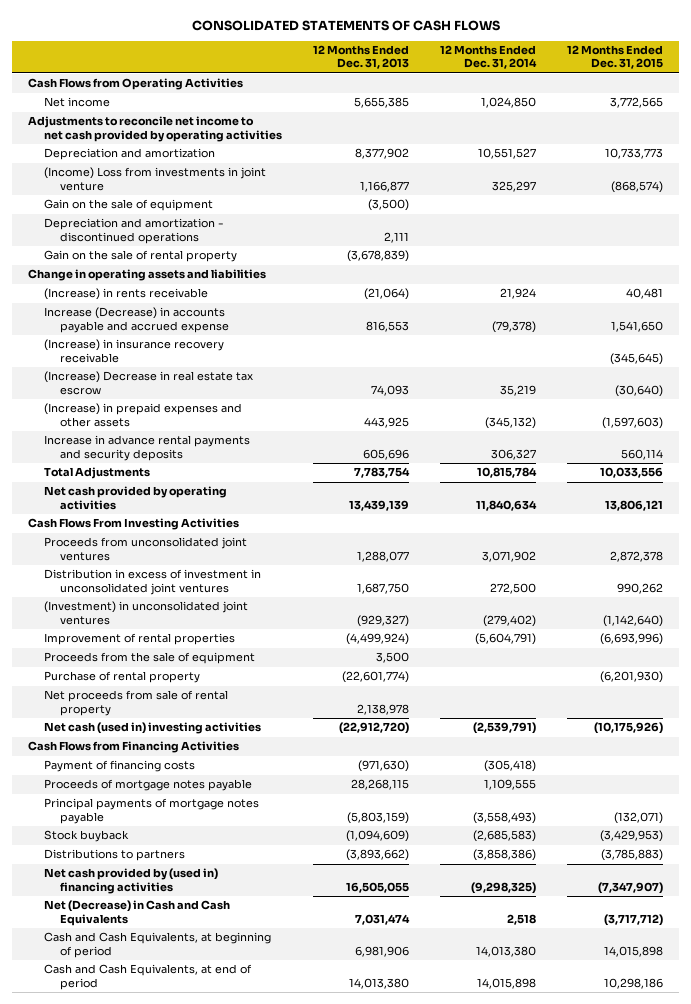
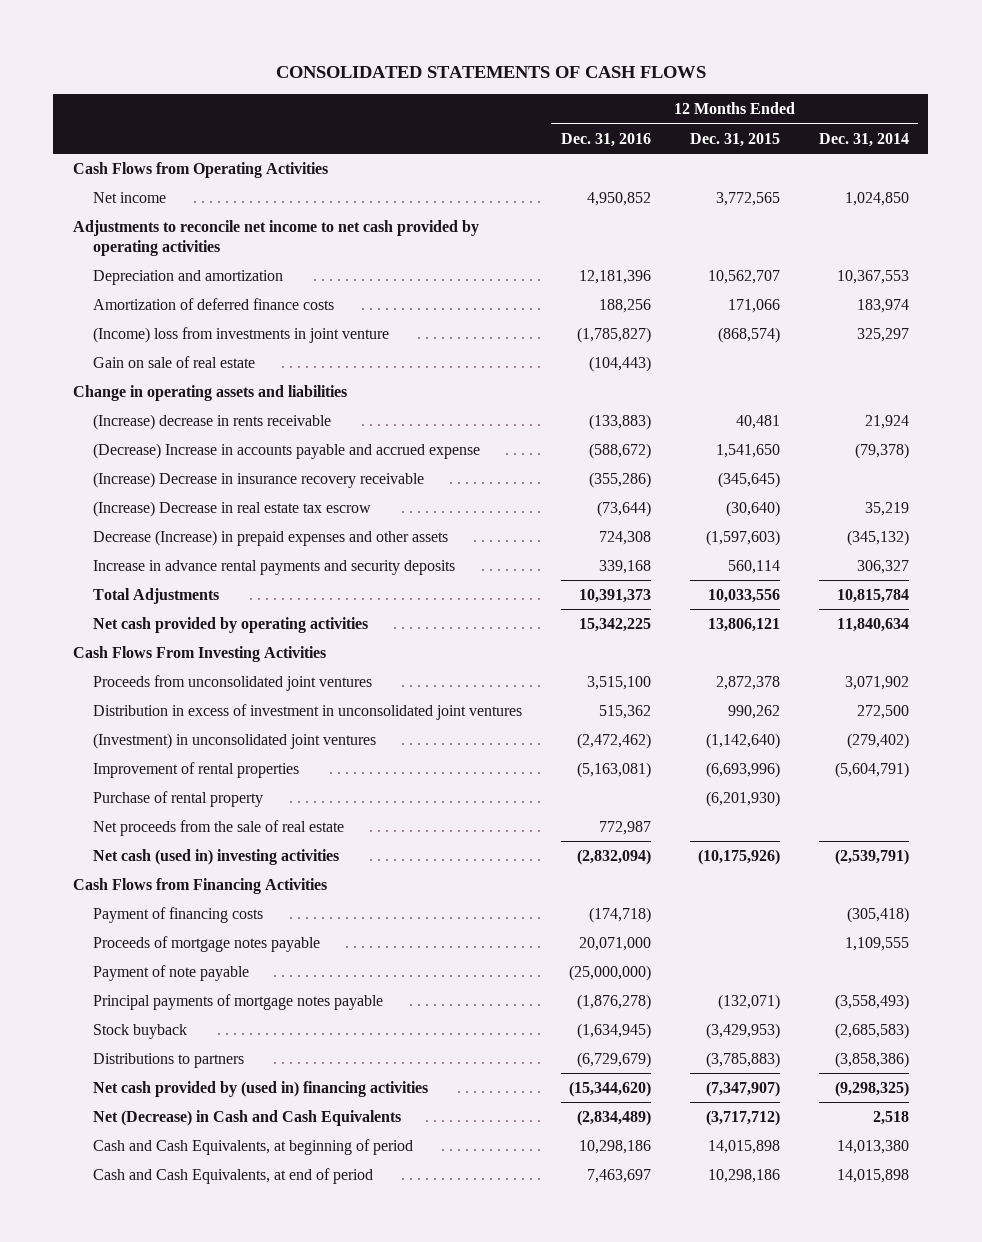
- | 12 Months Ended Dec. 31, 2013 | 12 Months Ended Dec. 31, 2014 | 12 Months Ended Dec. 31, 2015
+ | 12 Months Ended Dec. 31, 2016 | 12 Months Ended Dec. 31, 2015 | 12 Months Ended Dec. 31, 2014
- Depreciation and amortization | 8,377,902 | 10,551,527 | 10,733,773
- (Income) Loss from investments in joint venture | 1,166,877 | 325,297 | (868,574)
- Gain on the sale of equipment | (3,500) | |
- Depreciation and amortization - discontinued operations | 2,111 | |
- Gain on the sale of rental property | (3,678,839) | |
+ Depreciation and amortization | 12,181,396 | 10,562,707 | 10,367,553
+ Amortization of deferred finance costs | 188,256 | 171,066 | 183,974
+ (Income) loss from investments in joint venture | (1,785,827) | (868,574) | 325,297
+ Gain on sale of real estate | (104,443) | |
- (Increase) in rents receivable | (21,064) | 21,924 | 40,481
- Increase (Decrease) in accounts payable and accrued expense | 816,553 | (79,378) | 1,541,650
- (Increase) in insurance recovery receivable | | | (345,645)
+ (Increase) decrease in rents receivable | (133,883) | 40,481 | 21,924
+ (Decrease) Increase in accounts payable and accrued expense | (588,672) | 1,541,650 | (79,378)
+ (Increase) Decrease in insurance recovery receivable | (355,286) | (345,645) |
- (Increase) in prepaid expenses and other assets | 443,925 | (345,132) | (1,597,603)
+ Decrease (Increase) in prepaid expenses and other assets | 724,308 | (1,597,603) | (345,132)
- Proceeds from the sale of equipment | 3,500 | |
- Net proceeds from sale of rental property | 2,138,978 | |
+ Net proceeds from the sale of real estate | 772,987 | |
+ Payment of note payable | (25,000,000) | |

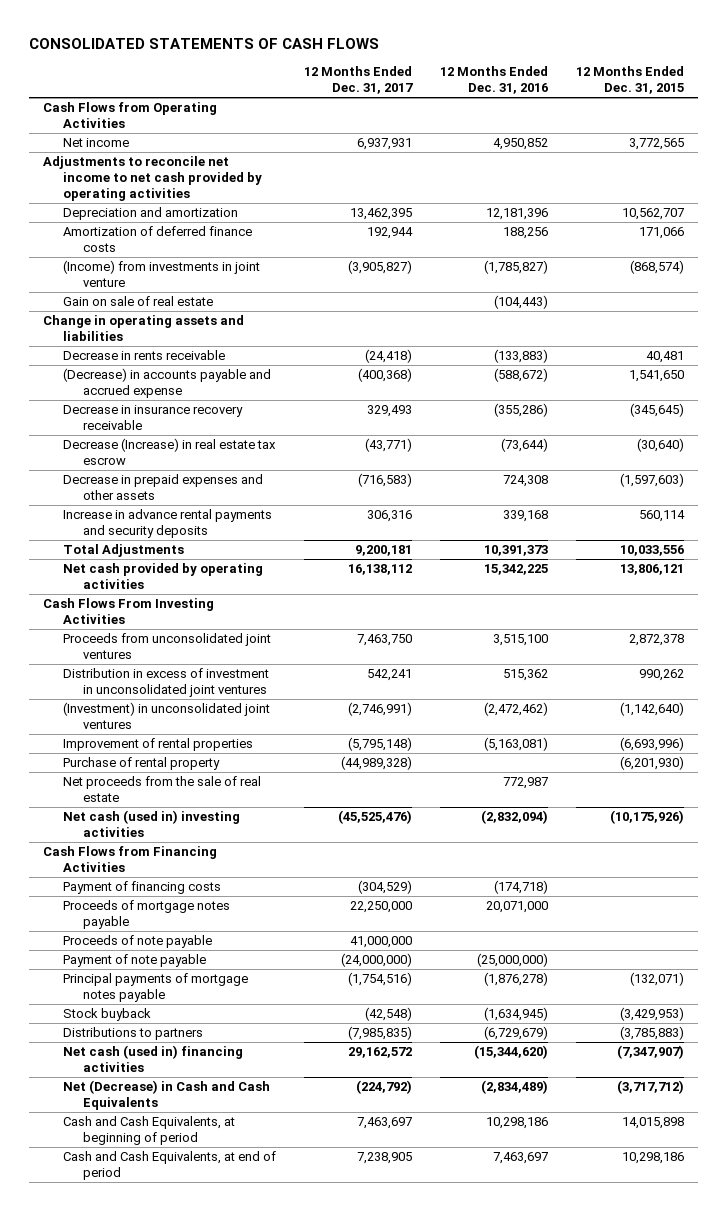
- | 12 Months Ended Dec. 31, 2016 | 12 Months Ended Dec. 31, 2015 | 12 Months Ended Dec. 31, 2014
+ | 12 Months Ended Dec. 31, 2017 | 12 Months Ended Dec. 31, 2016 | 12 Months Ended Dec. 31, 2015
- (Income) loss from investments in joint venture | (1,785,827) | (868,574) | 325,297
+ (Income) from investments in joint venture | (3,905,827) | (1,785,827) | (868,574)
- (Increase) decrease in rents receivable | (133,883) | 40,481 | 21,924
- (Decrease) Increase in accounts payable and accrued expense | (588,672) | 1,541,650 | (79,378)
- (Increase) Decrease in insurance recovery receivable | (355,286) | (345,645) |
- (Increase) Decrease in real estate tax escrow | (73,644) | (30,640) | 35,219
- Decrease (Increase) in prepaid expenses and other assets | 724,308 | (1,597,603) | (345,132)
+ Decrease in rents receivable | (24,418) | (133,883) | 40,481
+ (Decrease) in accounts payable and accrued expense | (400,368) | (588,672) | 1,541,650
+ Decrease in insurance recovery receivable | 329,493 | (355,286) | (345,645)
+ Decrease (Increase) in real estate tax escrow | (43,771) | (73,644) | (30,640)
+ Decrease in prepaid expenses and other assets | (716,583) | 724,308 | (1,597,603)
+ Proceeds of note payable | 41,000,000 | |
- Net cash provided by (used in) financing activities | (15,344,620) | (7,347,907) | (9,298,325)
+ Net cash (used in) financing activities | 29,162,572 | (15,344,620) | (7,347,907)

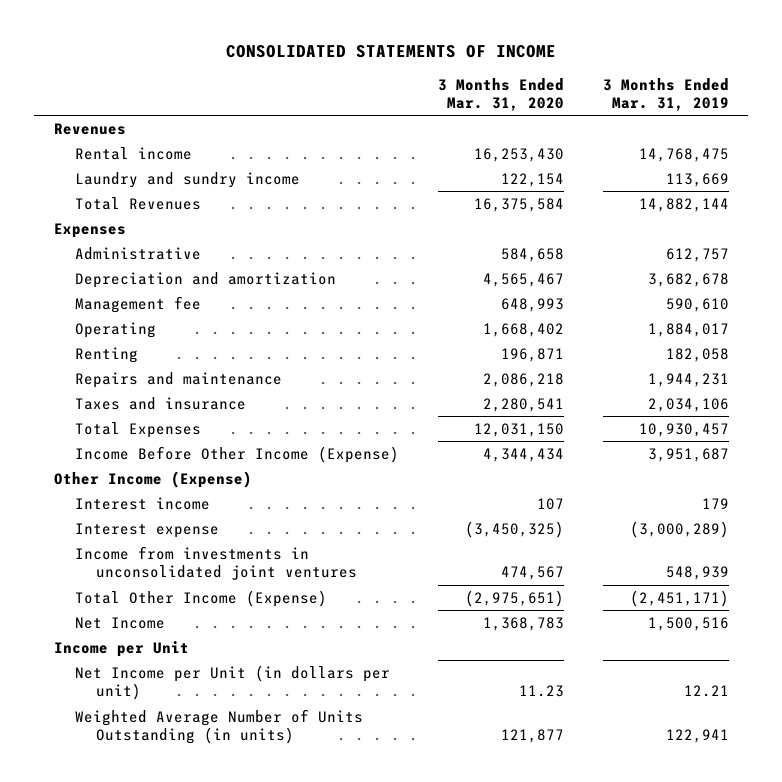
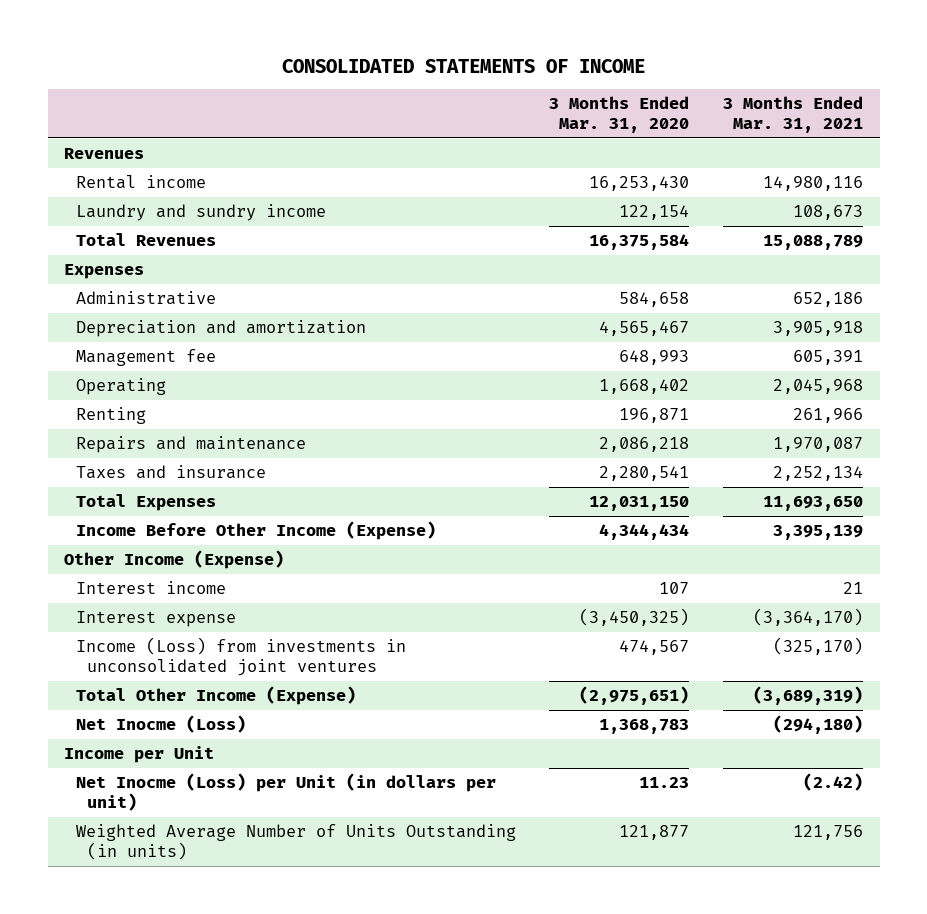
- | 3 Months Ended Mar. 31, 2020 | 3 Months Ended Mar. 31, 2019
+ | 3 Months Ended Mar. 31, 2020 | 3 Months Ended Mar. 31, 2021
- Income from investments in unconsolidated joint ventures | 474,567 | 548,939
+ Income (Loss) from investments in unconsolidated joint ventures | 474,567 | (325,170)
- Net Income | 1,368,783 | 1,500,516
+ Net Inocme (Loss) | 1,368,783 | (294,180)
- Net Income per Unit (in dollars per unit) | 11.23 | 12.21
+ Net Inocme (Loss) per Unit (in dollars per unit) | 11.23 | (2.42)

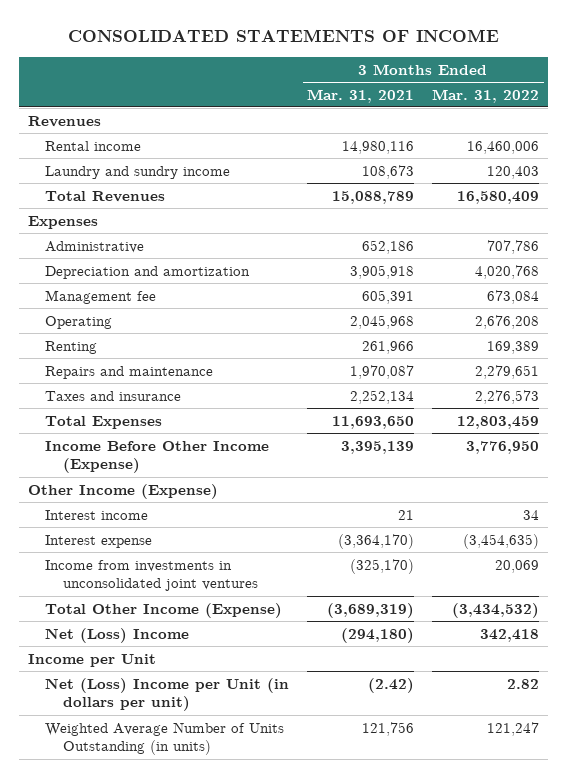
- | 3 Months Ended Mar. 31, 2020 | 3 Months Ended Mar. 31, 2021
+ | 3 Months Ended Mar. 31, 2021 | 3 Months Ended Mar. 31, 2022
- Income (Loss) from investments in unconsolidated joint ventures | 474,567 | (325,170)
+ Income from investments in unconsolidated joint ventures | (325,170) | 20,069
- Net Inocme (Loss) | 1,368,783 | (294,180)
+ Net (Loss) Income | (294,180) | 342,418
- Net Inocme (Loss) per Unit (in dollars per unit) | 11.23 | (2.42)
+ Net (Loss) Income per Unit (in dollars per unit) | (2.42) | 2.82

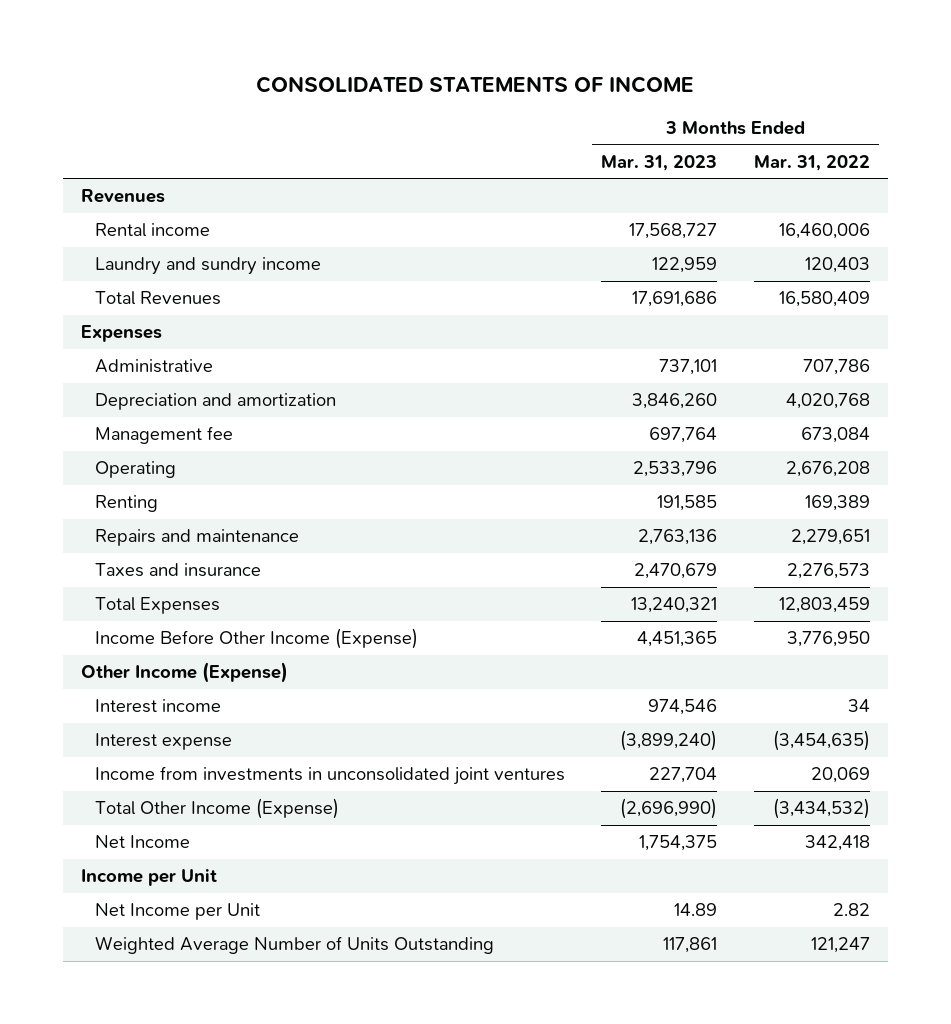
- | 3 Months Ended Mar. 31, 2021 | 3 Months Ended Mar. 31, 2022
+ | 3 Months Ended Mar. 31, 2023 | 3 Months Ended Mar. 31, 2022
- Net (Loss) Income | (294,180) | 342,418
+ Net Income | 1,754,375 | 342,418
- Net (Loss) Income per Unit (in dollars per unit) | (2.42) | 2.82
- Weighted Average Number of Units Outstanding (in units) | 121,756 | 121,247
+ Net Income per Unit | 14.89 | 2.82
+ Weighted Average Number of Units Outstanding | 117,861 | 121,247

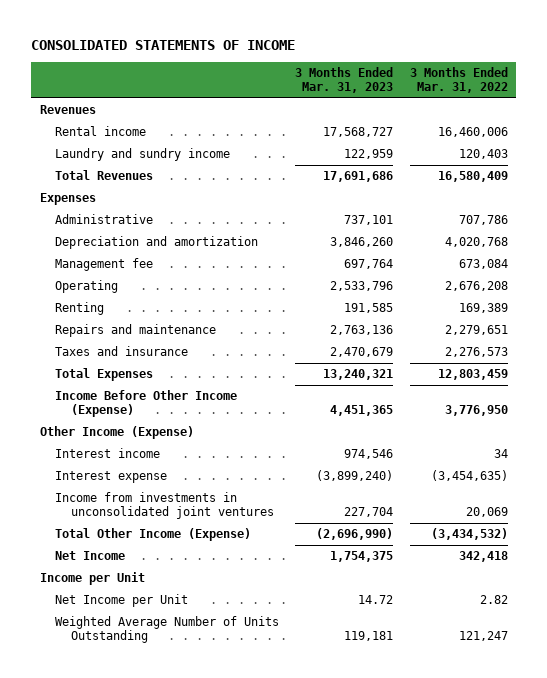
- Net Income per Unit | 14.89 | 2.82
- Weighted Average Number of Units Outstanding | 117,861 | 121,247
+ Net Income per Unit | 14.72 | 2.82
+ Weighted Average Number of Units Outstanding | 119,181 | 121,247

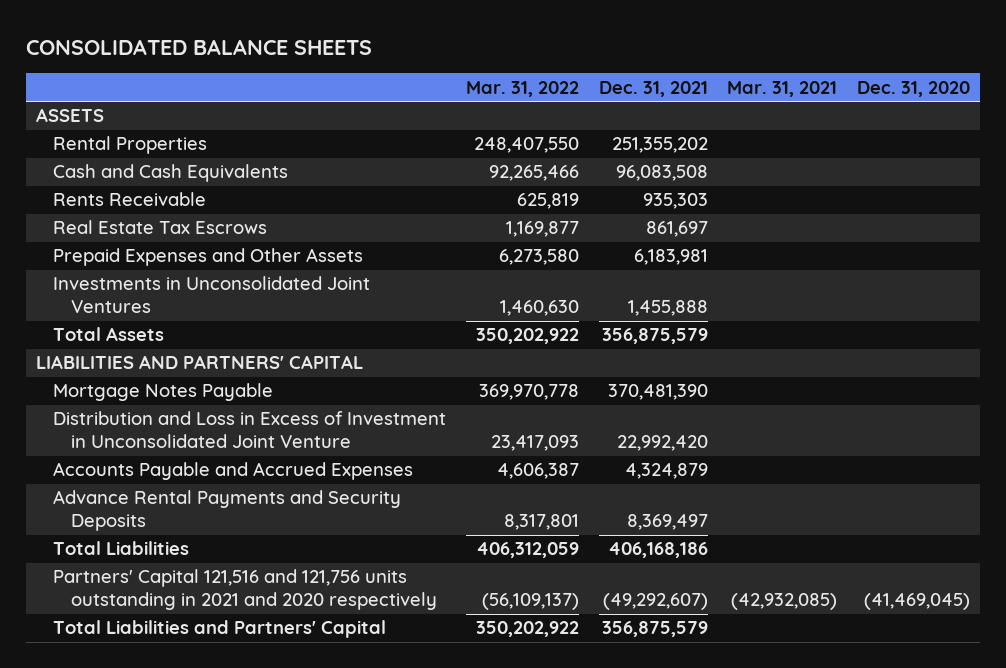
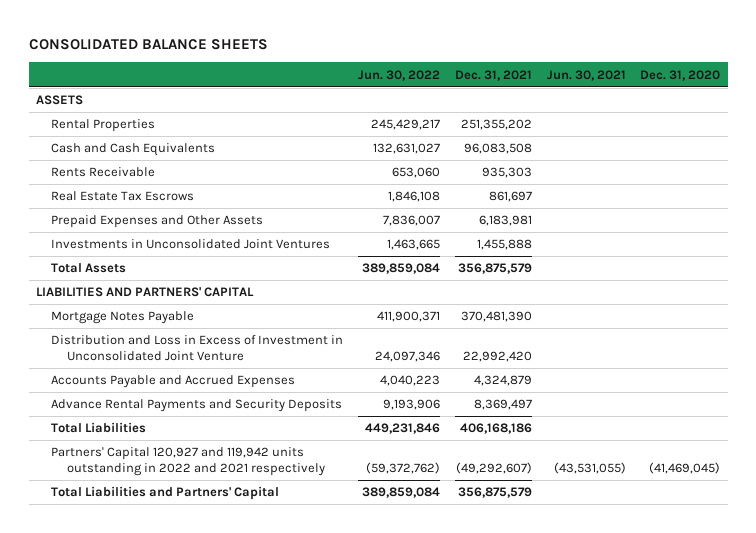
- | Mar. 31, 2022 | Dec. 31, 2021 | Mar. 31, 2021 | Dec. 31, 2020
+ | Jun. 30, 2022 | Dec. 31, 2021 | Jun. 30, 2021 | Dec. 31, 2020
- Partners' Capital 121,516 and 121,756 units outstanding in 2021 and 2020 respectively | (56,109,137) | (49,292,607) | (42,932,085) | (41,469,045)
+ Partners' Capital 120,927 and 119,942 units outstanding in 2022 and 2021 respectively | (59,372,762) | (49,292,607) | (43,531,055) | (41,469,045)

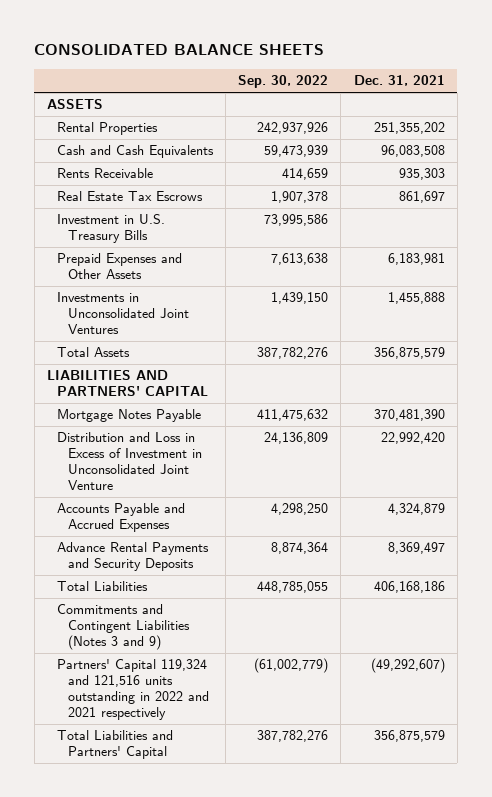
- | Jun. 30, 2022 | Dec. 31, 2021 | Jun. 30, 2021 | Dec. 31, 2020
+ | Sep. 30, 2022 | Dec. 31, 2021
+ Investment in U.S. Treasury Bills | 73,995,586 |
- Partners' Capital 120,927 and 119,942 units outstanding in 2022 and 2021 respectively | (59,372,762) | (49,292,607) | (43,531,055) | (41,469,045)
+ Commitments and Contingent Liabilities (Notes 3 and 9)
+ Partners' Capital 119,324 and 121,516 units outstanding in 2022 and 2021 respectively | (61,002,779) | (49,292,607)

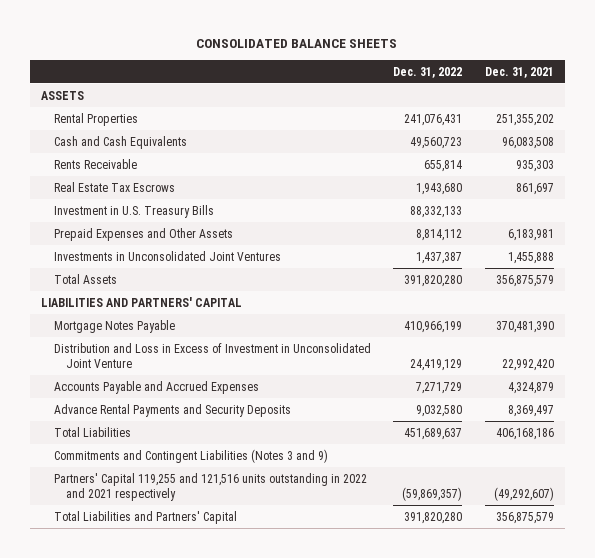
- | Sep. 30, 2022 | Dec. 31, 2021
+ | Dec. 31, 2022 | Dec. 31, 2021
- Partners' Capital 119,324 and 121,516 units outstanding in 2022 and 2021 respectively | (61,002,779) | (49,292,607)
+ Partners' Capital 119,255 and 121,516 units outstanding in 2022 and 2021 respectively | (59,869,357) | (49,292,607)

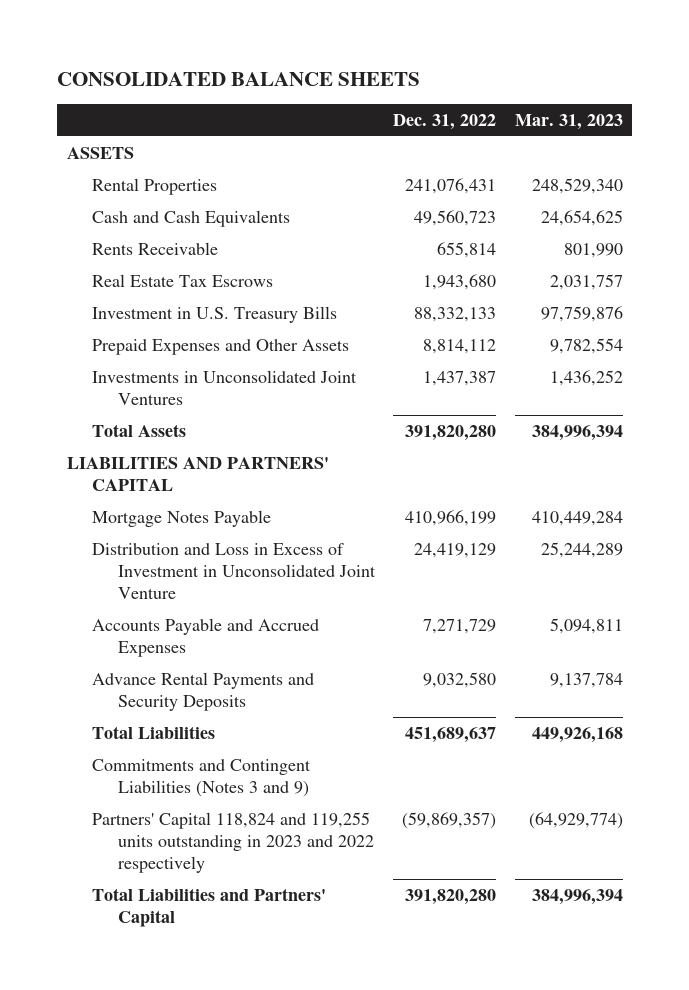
- | Dec. 31, 2022 | Dec. 31, 2021
+ | Dec. 31, 2022 | Mar. 31, 2023
- Partners' Capital 119,255 and 121,516 units outstanding in 2022 and 2021 respectively | (59,869,357) | (49,292,607)
+ Partners' Capital 118,824 and 119,255 units outstanding in 2023 and 2022 respectively | (59,869,357) | (64,929,774)

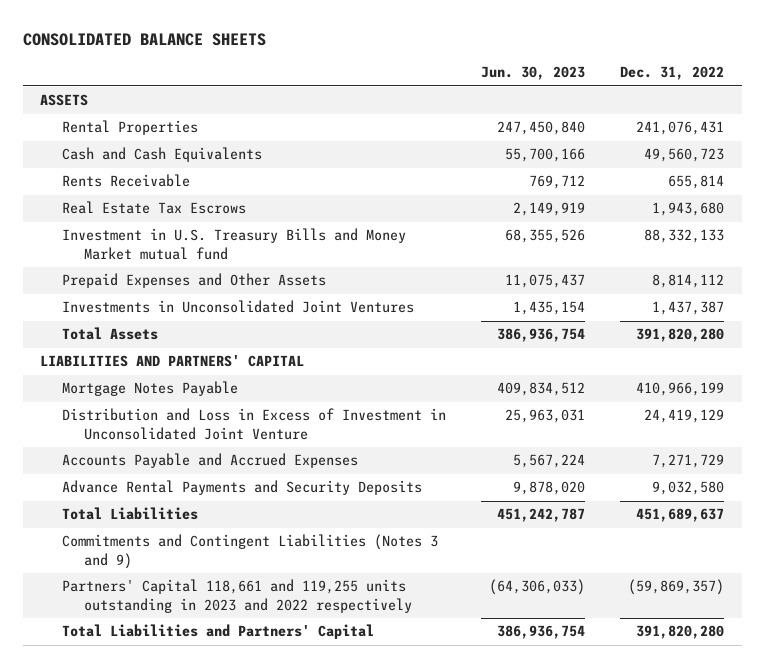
- | Dec. 31, 2022 | Mar. 31, 2023
+ | Jun. 30, 2023 | Dec. 31, 2022
- Investment in U.S. Treasury Bills | 88,332,133 | 97,759,876
+ Investment in U.S. Treasury Bills and Money Market mutual fund | 68,355,526 | 88,332,133
- Partners' Capital 118,824 and 119,255 units outstanding in 2023 and 2022 respectively | (59,869,357) | (64,929,774)
+ Partners' Capital 118,661 and 119,255 units outstanding in 2023 and 2022 respectively | (64,306,033) | (59,869,357)

